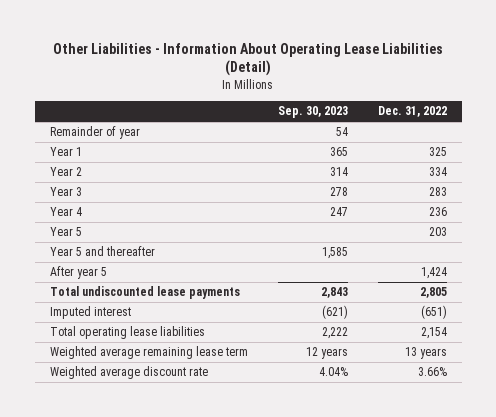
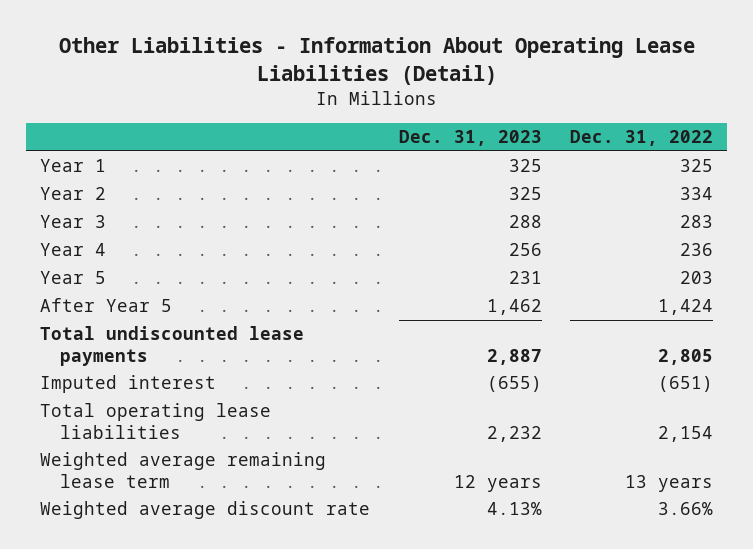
- | Sep. 30, 2023 | Dec. 31, 2022
+ | Dec. 31, 2023 | Dec. 31, 2022
- Remainder of year | 54 |
- Year 5 and thereafter | 1,585 |
- After year 5 | | 1,424
+ After Year 5 | 1,462 | 1,424

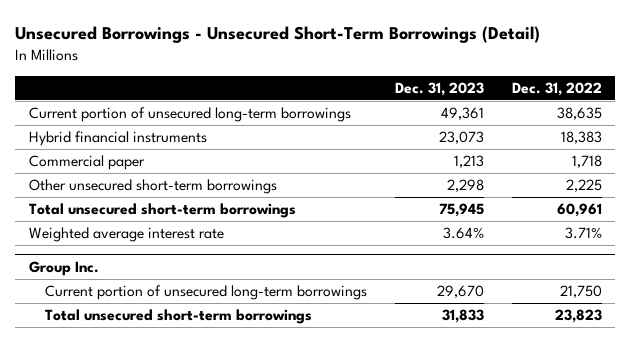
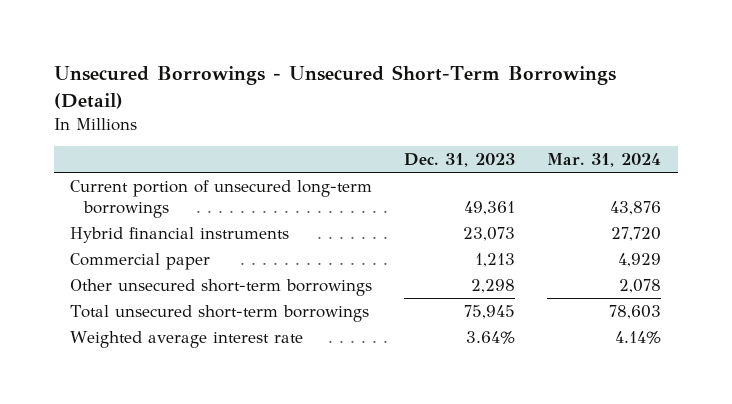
- | Dec. 31, 2023 | Dec. 31, 2022
+ | Dec. 31, 2023 | Mar. 31, 2024
- Group Inc.
- Current portion of unsecured long-term borrowings | 29,670 | 21,750
- Total unsecured short-term borrowings | 31,833 | 23,823

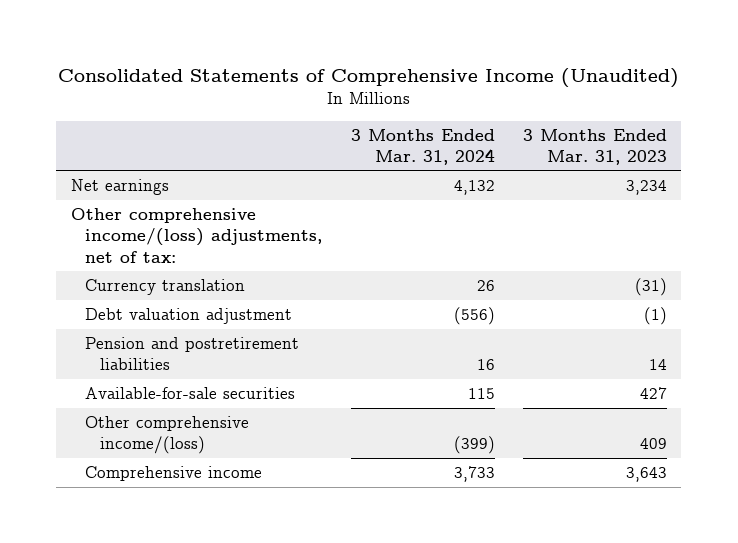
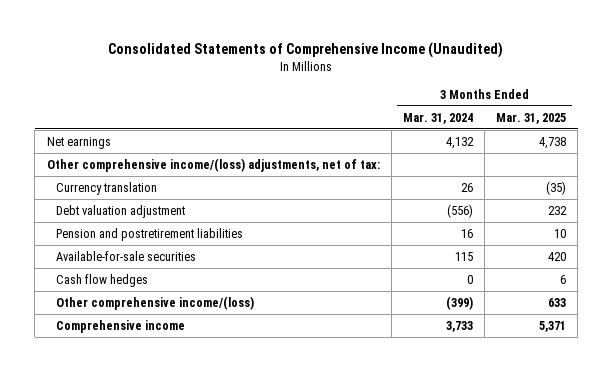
- | 3 Months Ended Mar. 31, 2024 | 3 Months Ended Mar. 31, 2023
+ | 3 Months Ended Mar. 31, 2024 | 3 Months Ended Mar. 31, 2025
+ Cash flow hedges | 0 | 6

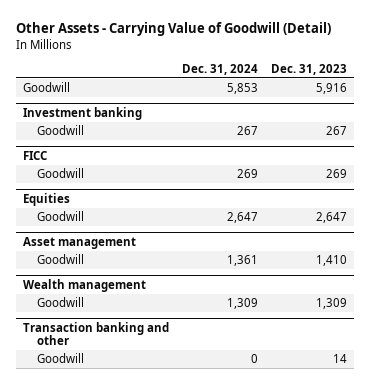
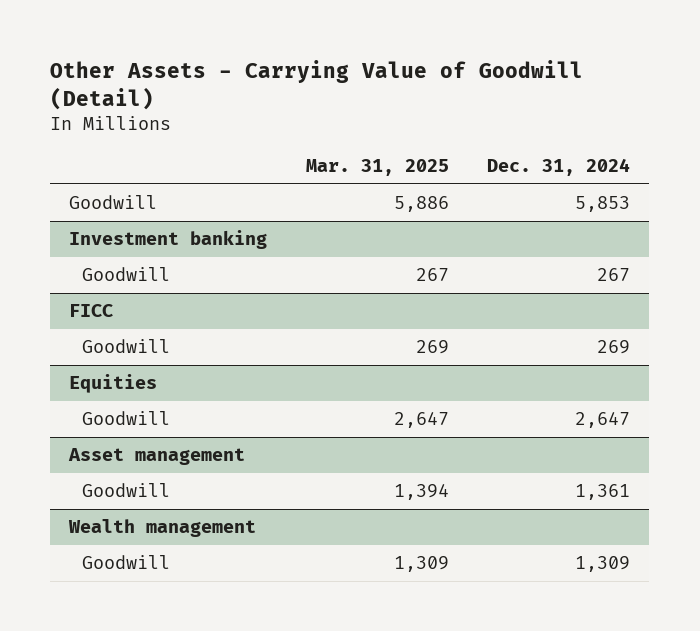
- | Dec. 31, 2024 | Dec. 31, 2023
+ | Mar. 31, 2025 | Dec. 31, 2024
- Transaction banking and other
- Goodwill | 0 | 14

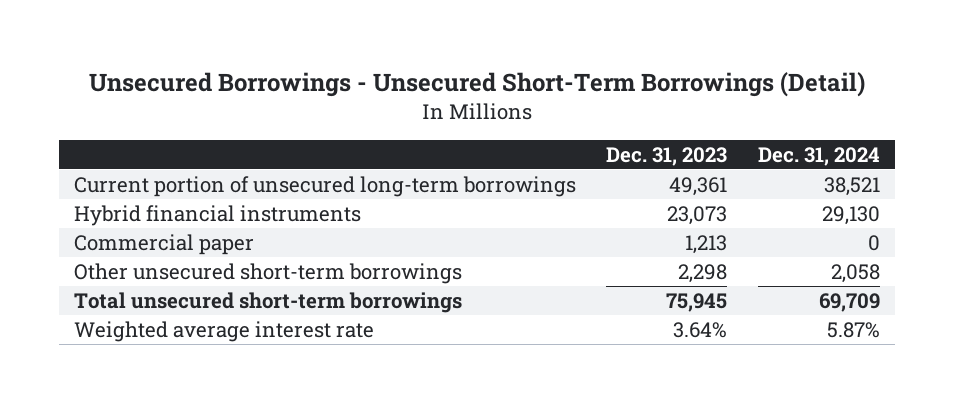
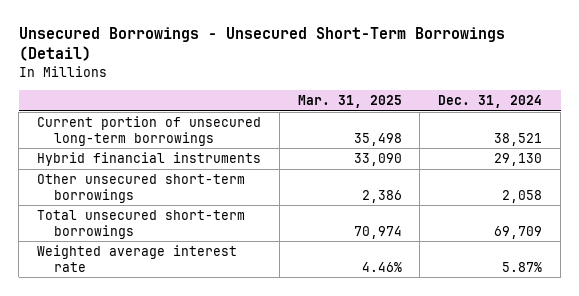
- | Dec. 31, 2023 | Dec. 31, 2024
+ | Mar. 31, 2025 | Dec. 31, 2024
- Commercial paper | 1,213 | 0

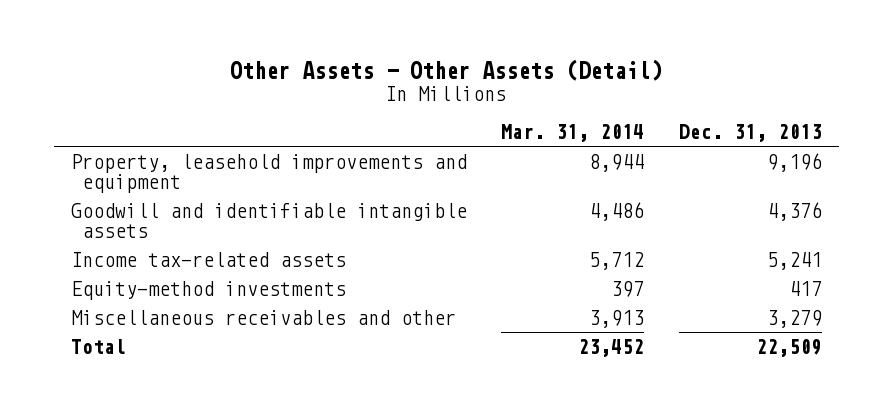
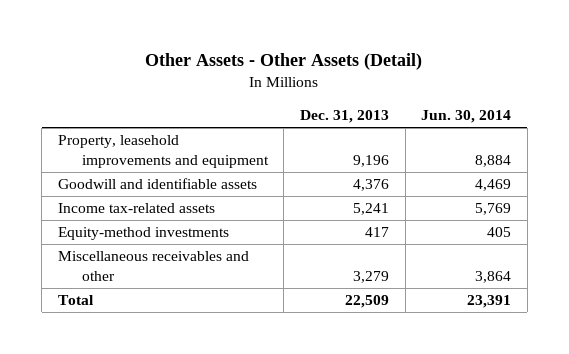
- | Mar. 31, 2014 | Dec. 31, 2013
+ | Dec. 31, 2013 | Jun. 30, 2014
- Goodwill and identifiable intangible assets | 4,486 | 4,376
+ Goodwill and identifiable assets | 4,376 | 4,469

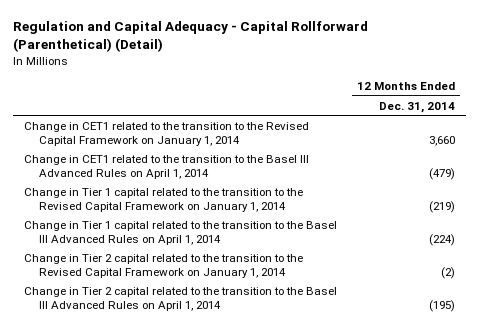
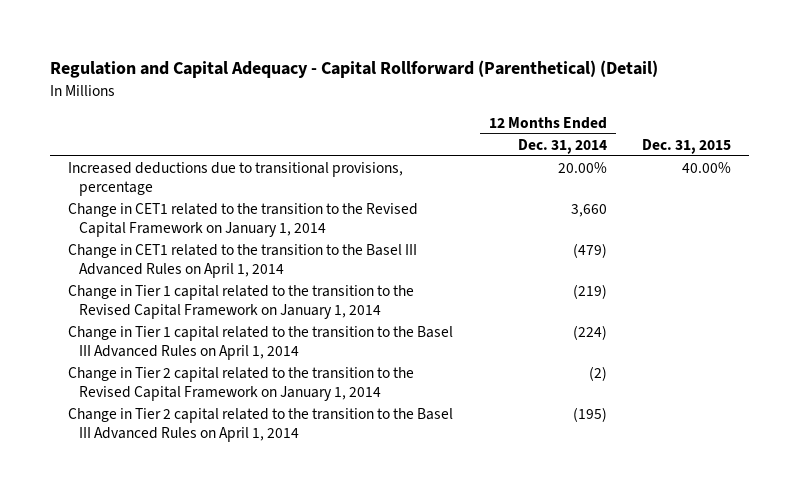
- | 12 Months Ended Dec. 31, 2014
+ | 12 Months Ended Dec. 31, 2014 | Dec. 31, 2015
+ Increased deductions due to transitional provisions, percentage | 20.00% | 40.00%

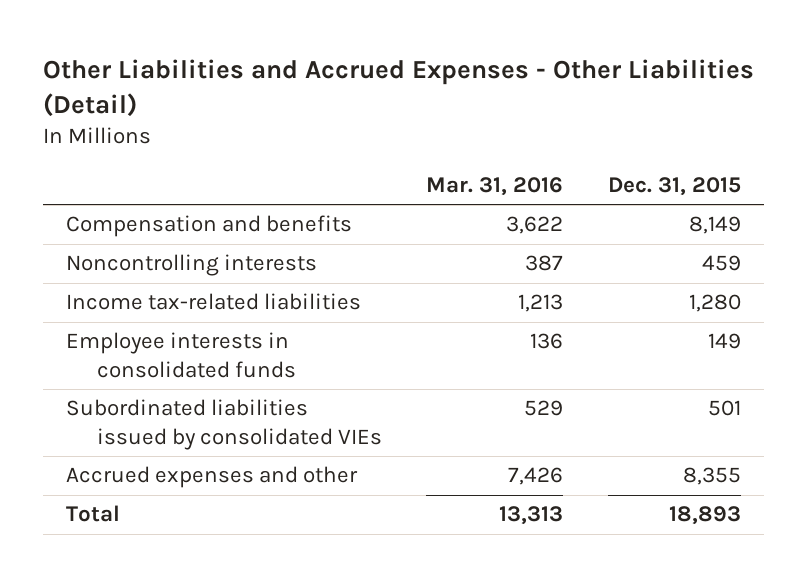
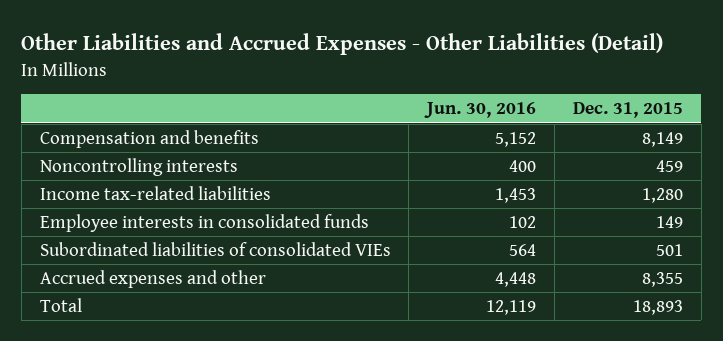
- | Mar. 31, 2016 | Dec. 31, 2015
+ | Jun. 30, 2016 | Dec. 31, 2015
- Subordinated liabilities issued by consolidated VIEs | 529 | 501
+ Subordinated liabilities of consolidated VIEs | 564 | 501

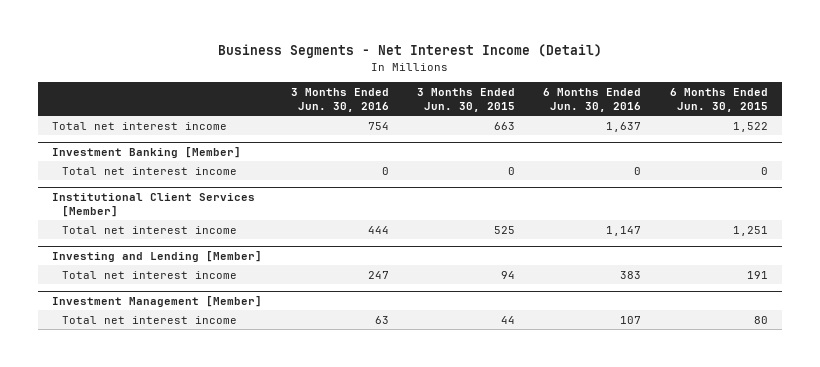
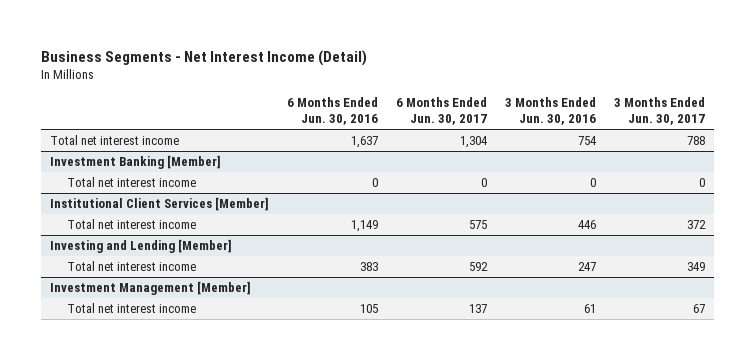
- | 3 Months Ended Jun. 30, 2016 | 3 Months Ended Jun. 30, 2015 | 6 Months Ended Jun. 30, 2016 | 6 Months Ended Jun. 30, 2015
+ | 6 Months Ended Jun. 30, 2016 | 6 Months Ended Jun. 30, 2017 | 3 Months Ended Jun. 30, 2016 | 3 Months Ended Jun. 30, 2017
@ Institutional Client Services [Member]
- Total net interest income | 444 | 525 | 1,147 | 1,251
+ Total net interest income | 1,149 | 575 | 446 | 372
@ Investment Management [Member]
- Total net interest income | 63 | 44 | 107 | 80
+ Total net interest income | 105 | 137 | 61 | 67

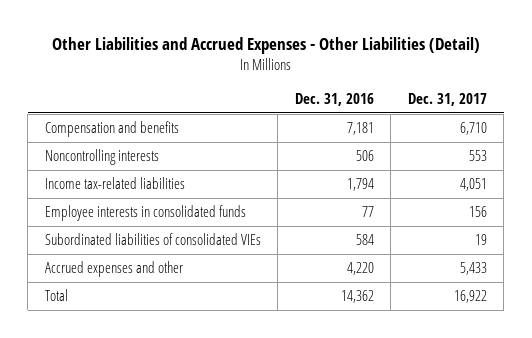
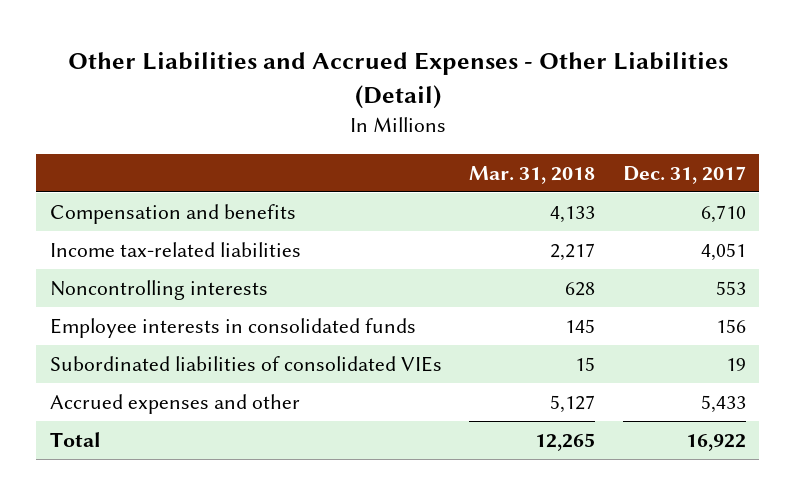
- | Dec. 31, 2016 | Dec. 31, 2017
+ | Mar. 31, 2018 | Dec. 31, 2017
moved down: Noncontrolling interests | 628 | 553

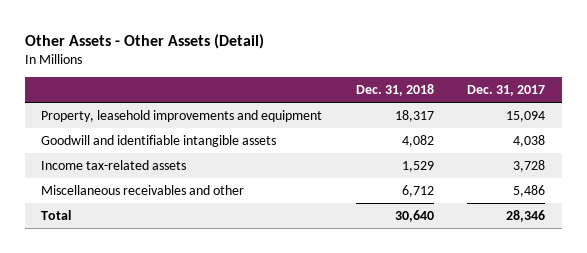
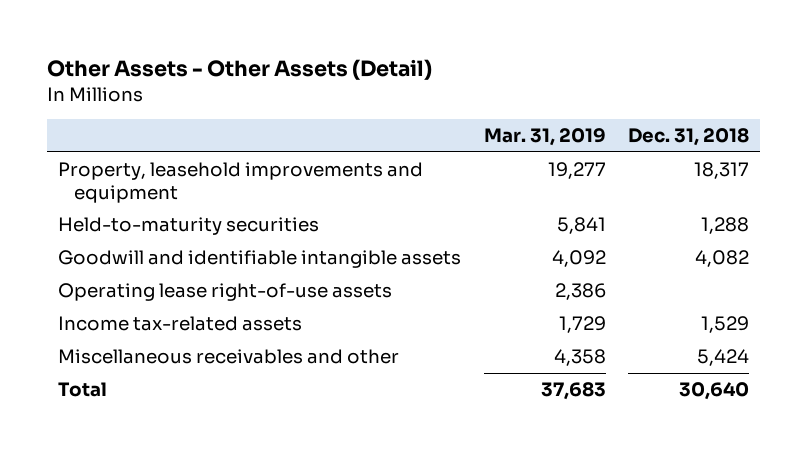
- | Dec. 31, 2018 | Dec. 31, 2017
+ | Mar. 31, 2019 | Dec. 31, 2018
+ Held-to-maturity securities | 5,841 | 1,288
+ Operating lease right-of-use assets | 2,386 |
- Miscellaneous receivables and other | 6,712 | 5,486
+ Miscellaneous receivables and other | 4,358 | 5,424

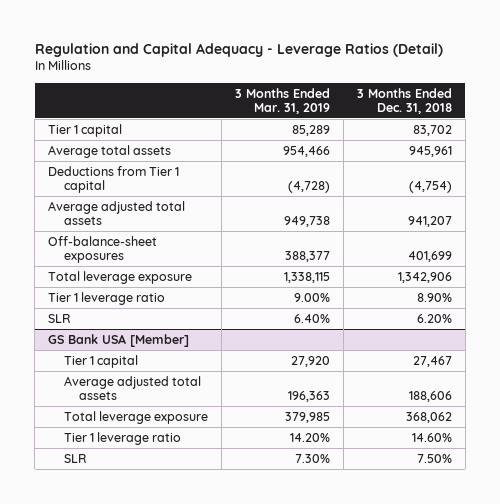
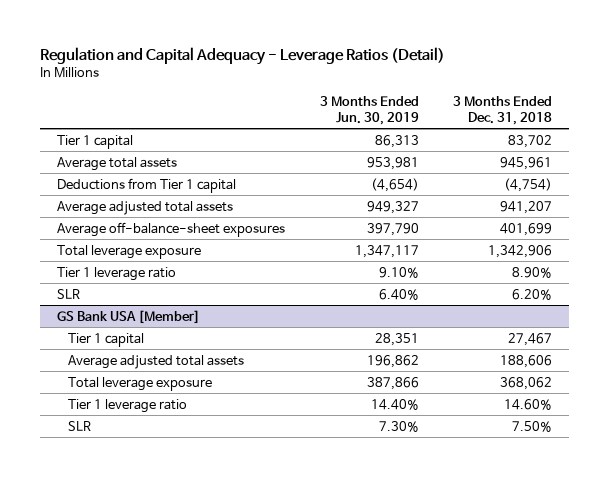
- | 3 Months Ended Mar. 31, 2019 | 3 Months Ended Dec. 31, 2018
+ | 3 Months Ended Jun. 30, 2019 | 3 Months Ended Dec. 31, 2018
- Off-balance-sheet exposures | 388,377 | 401,699
+ Average off-balance-sheet exposures | 397,790 | 401,699

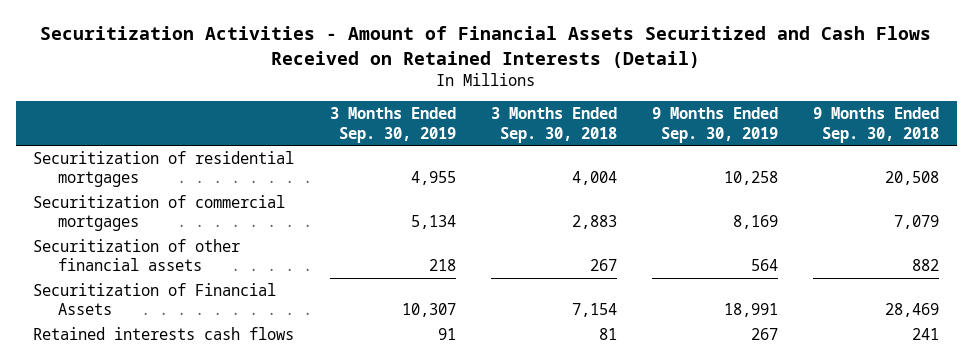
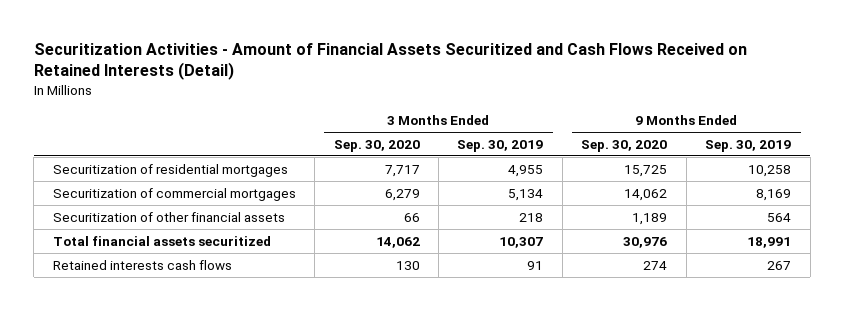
- | 3 Months Ended Sep. 30, 2019 | 3 Months Ended Sep. 30, 2018 | 9 Months Ended Sep. 30, 2019 | 9 Months Ended Sep. 30, 2018
+ | 3 Months Ended Sep. 30, 2020 | 3 Months Ended Sep. 30, 2019 | 9 Months Ended Sep. 30, 2020 | 9 Months Ended Sep. 30, 2019
- Securitization of Financial Assets | 10,307 | 7,154 | 18,991 | 28,469
+ Total financial assets securitized | 14,062 | 10,307 | 30,976 | 18,991

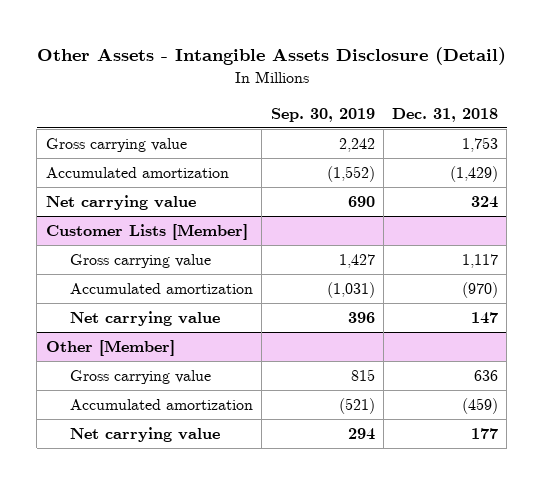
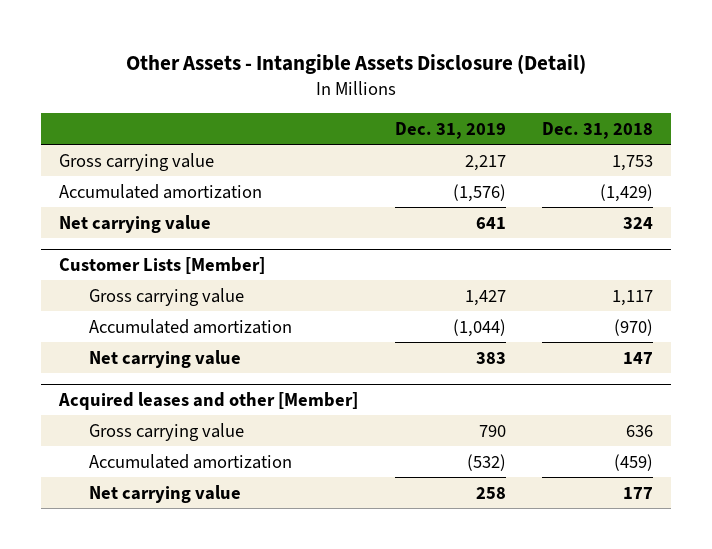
- | Sep. 30, 2019 | Dec. 31, 2018
+ | Dec. 31, 2019 | Dec. 31, 2018
- Other [Member]
+ Acquired leases and other [Member]

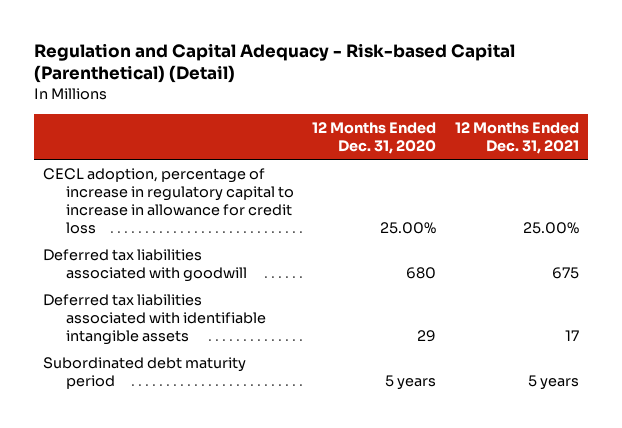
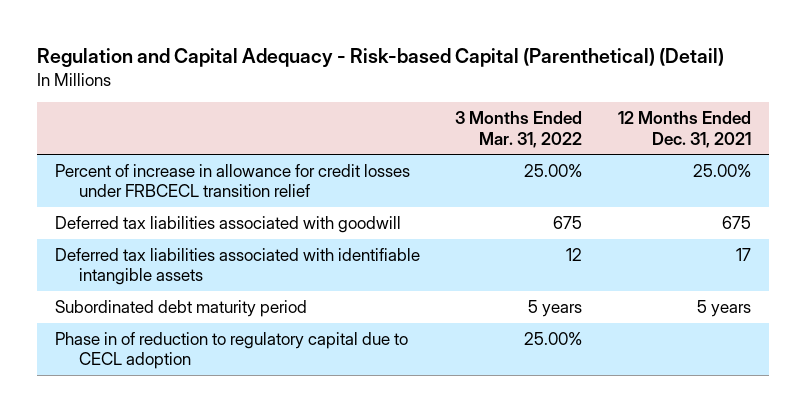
- | 12 Months Ended Dec. 31, 2020 | 12 Months Ended Dec. 31, 2021
+ | 3 Months Ended Mar. 31, 2022 | 12 Months Ended Dec. 31, 2021
- CECL adoption, percentage of increase in regulatory capital to increase in allowance for credit loss | 25.00% | 25.00%
+ Percent of increase in allowance for credit losses under FRBCECL transition relief | 25.00% | 25.00%
+ Phase in of reduction to regulatory capital due to CECL adoption | 25.00% |

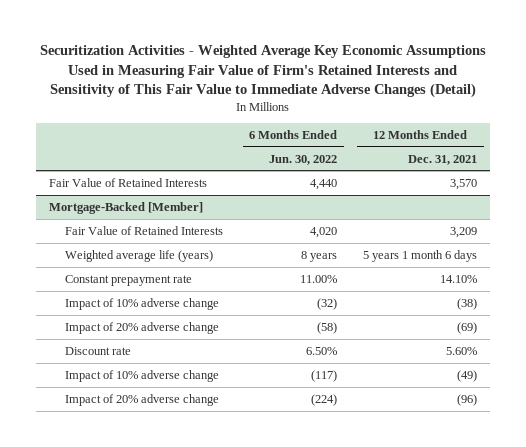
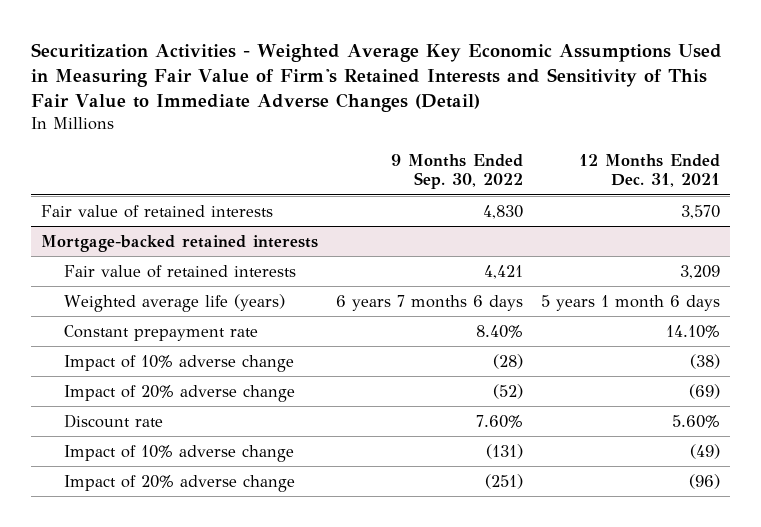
- | 6 Months Ended Jun. 30, 2022 | 12 Months Ended Dec. 31, 2021
+ | 9 Months Ended Sep. 30, 2022 | 12 Months Ended Dec. 31, 2021
- Fair Value of Retained Interests | 4,440 | 3,570
- Mortgage-Backed [Member]
- Fair Value of Retained Interests | 4,020 | 3,209
+ Fair value of retained interests | 4,830 | 3,570
+ Mortgage-backed retained interests
+ Fair value of retained interests | 4,421 | 3,209

